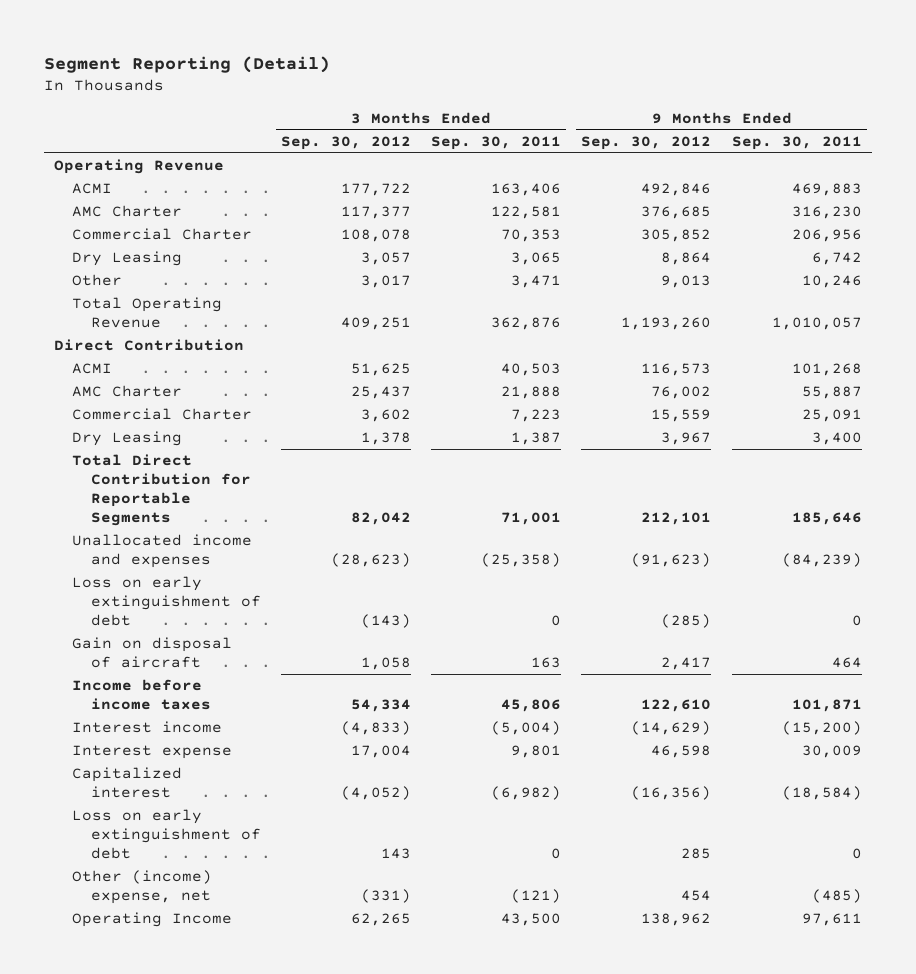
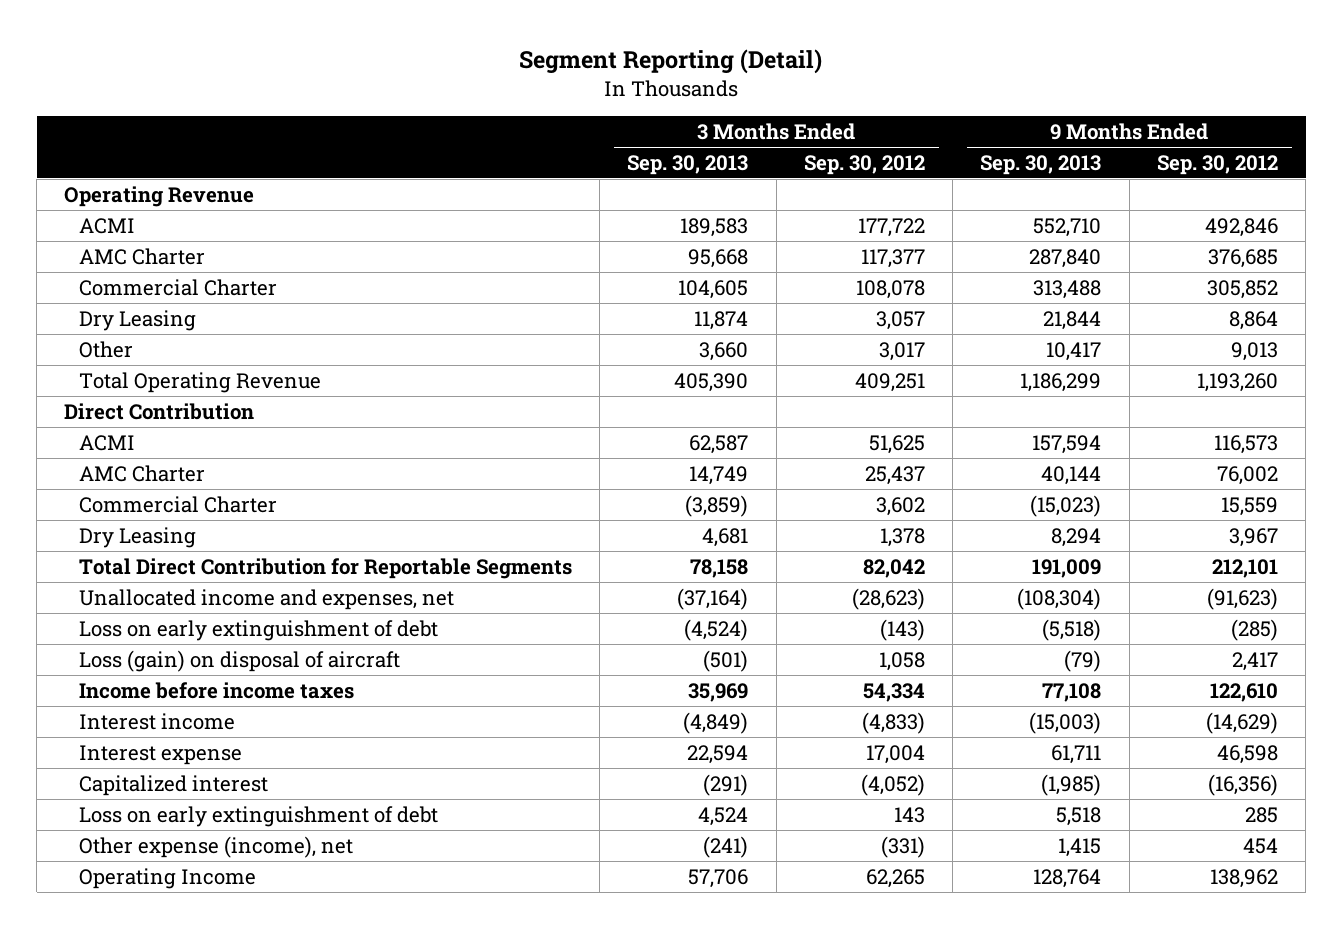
- | 3 Months Ended Sep. 30, 2012 | 3 Months Ended Sep. 30, 2011 | 9 Months Ended Sep. 30, 2012 | 9 Months Ended Sep. 30, 2011
+ | 3 Months Ended Sep. 30, 2013 | 3 Months Ended Sep. 30, 2012 | 9 Months Ended Sep. 30, 2013 | 9 Months Ended Sep. 30, 2012
- Unallocated income and expenses | (28,623) | (25,358) | (91,623) | (84,239)
+ Unallocated income and expenses, net | (37,164) | (28,623) | (108,304) | (91,623)
- Gain on disposal of aircraft | 1,058 | 163 | 2,417 | 464
+ Loss (gain) on disposal of aircraft | (501) | 1,058 | (79) | 2,417
- Other (income) expense, net | (331) | (121) | 454 | (485)
+ Other expense (income), net | (241) | (331) | 1,415 | 454

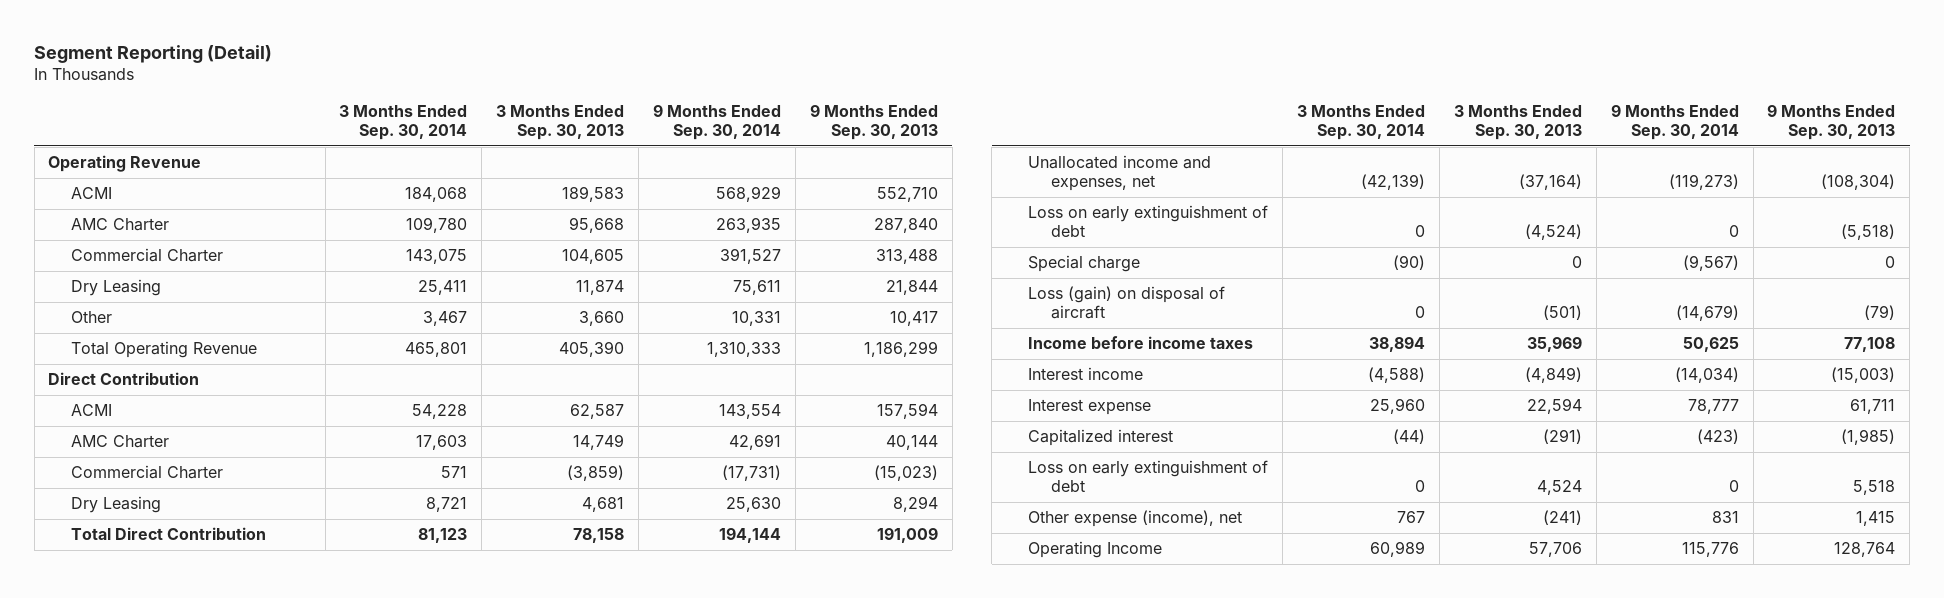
- | 3 Months Ended Sep. 30, 2013 | 3 Months Ended Sep. 30, 2012 | 9 Months Ended Sep. 30, 2013 | 9 Months Ended Sep. 30, 2012
+ | 3 Months Ended Sep. 30, 2014 | 3 Months Ended Sep. 30, 2013 | 9 Months Ended Sep. 30, 2014 | 9 Months Ended Sep. 30, 2013
- Total Direct Contribution for Reportable Segments | 78,158 | 82,042 | 191,009 | 212,101
+ Total Direct Contribution | 81,123 | 78,158 | 194,144 | 191,009
+ Special charge | (90) | 0 | (9,567) | 0

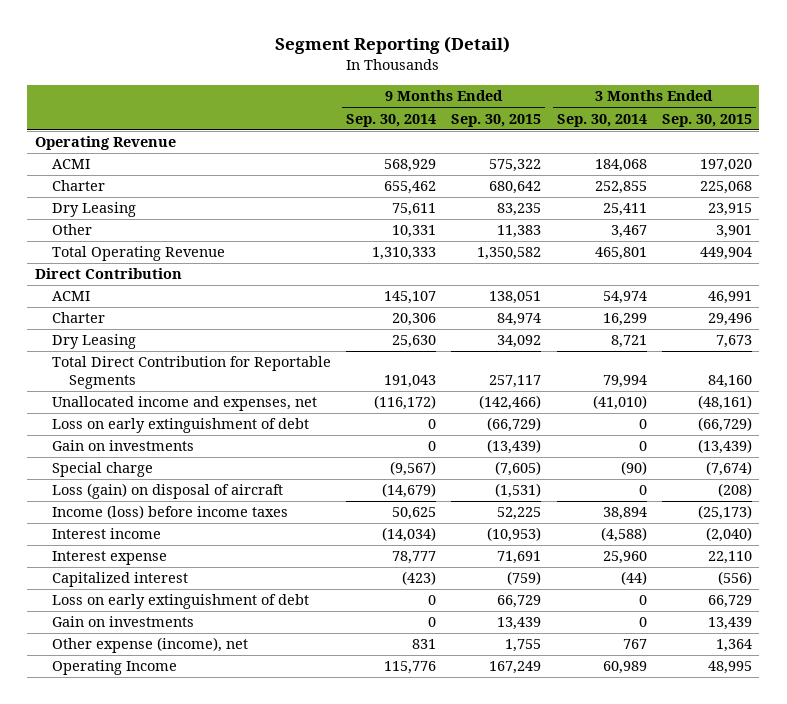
- | 3 Months Ended Sep. 30, 2014 | 3 Months Ended Sep. 30, 2013 | 9 Months Ended Sep. 30, 2014 | 9 Months Ended Sep. 30, 2013
+ | 9 Months Ended Sep. 30, 2014 | 9 Months Ended Sep. 30, 2015 | 3 Months Ended Sep. 30, 2014 | 3 Months Ended Sep. 30, 2015
- AMC Charter | 109,780 | 95,668 | 263,935 | 287,840
- Commercial Charter | 143,075 | 104,605 | 391,527 | 313,488
+ Charter | 655,462 | 680,642 | 252,855 | 225,068
- ACMI | 54,228 | 62,587 | 143,554 | 157,594
- AMC Charter | 17,603 | 14,749 | 42,691 | 40,144
- Commercial Charter | 571 | (3,859) | (17,731) | (15,023)
+ ACMI | 145,107 | 138,051 | 54,974 | 46,991
+ Charter | 20,306 | 84,974 | 16,299 | 29,496
- Total Direct Contribution | 81,123 | 78,158 | 194,144 | 191,009
- Unallocated income and expenses, net | (42,139) | (37,164) | (119,273) | (108,304)
+ Total Direct Contribution for Reportable Segments | 191,043 | 257,117 | 79,994 | 84,160
+ Unallocated income and expenses, net | (116,172) | (142,466) | (41,010) | (48,161)
+ Gain on investments | 0 | (13,439) | 0 | (13,439)
- Income before income taxes | 38,894 | 35,969 | 50,625 | 77,108
+ Income (loss) before income taxes | 50,625 | 52,225 | 38,894 | (25,173)
+ Gain on investments | 0 | 13,439 | 0 | 13,439

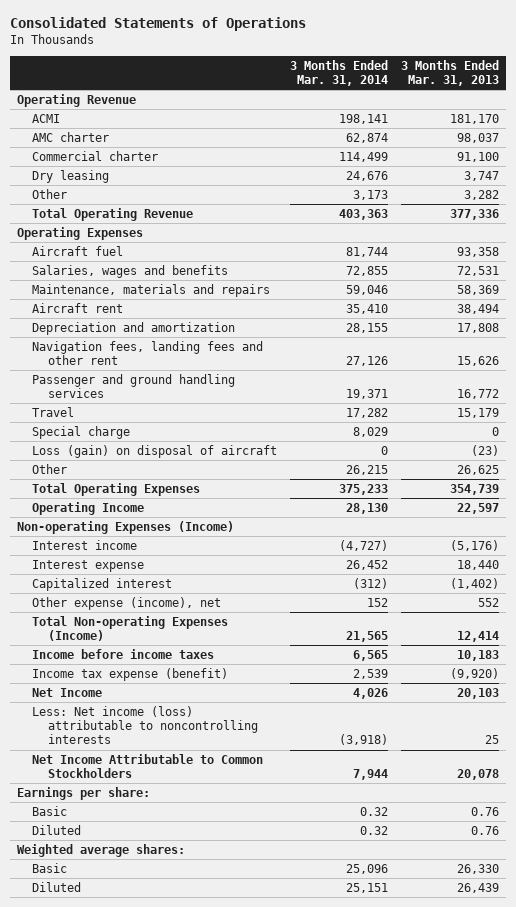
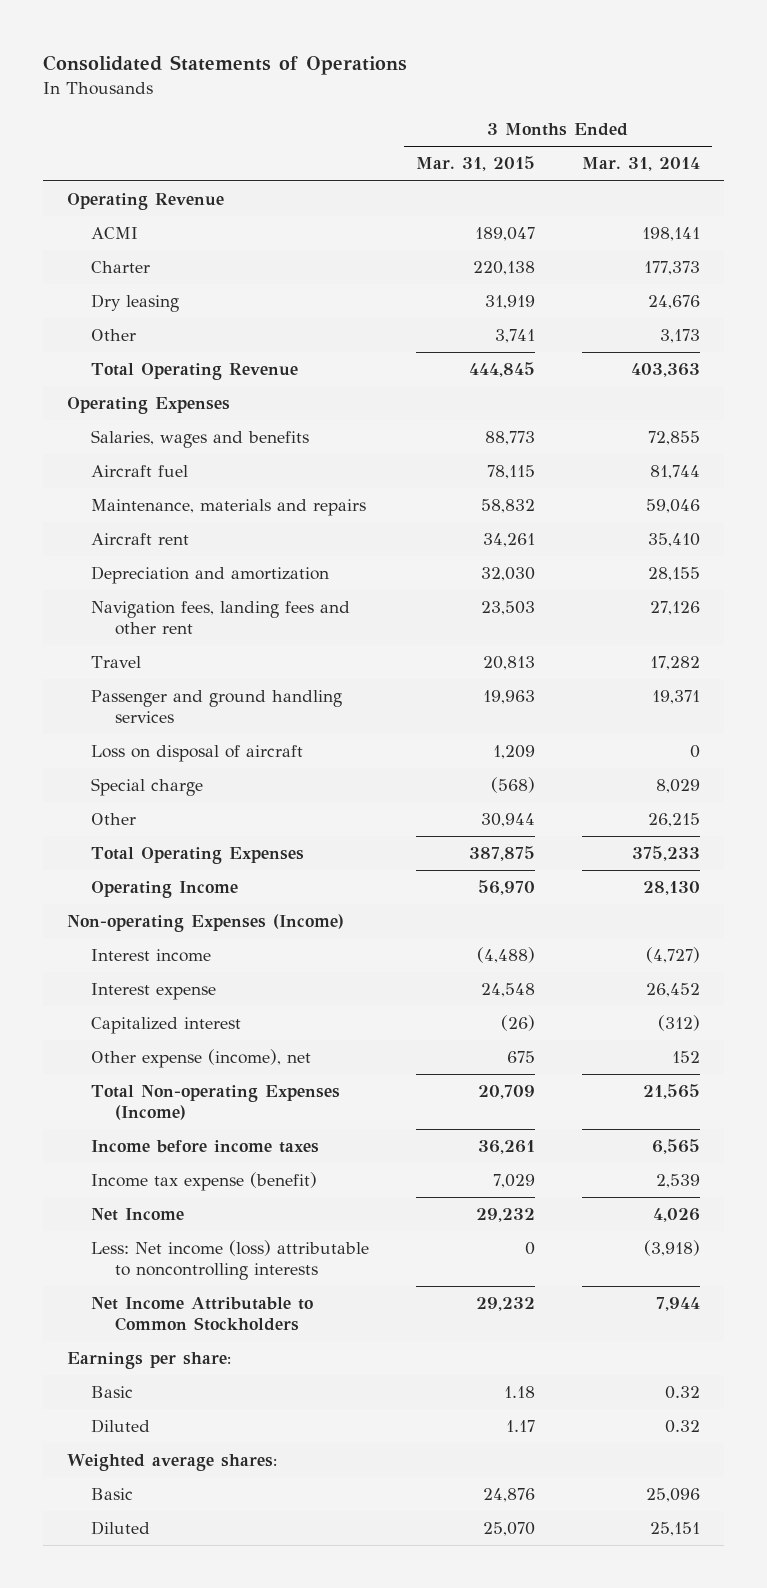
- | 3 Months Ended Mar. 31, 2014 | 3 Months Ended Mar. 31, 2013
+ | 3 Months Ended Mar. 31, 2015 | 3 Months Ended Mar. 31, 2014
- AMC charter | 62,874 | 98,037
- Commercial charter | 114,499 | 91,100
+ Charter | 220,138 | 177,373
moved down: Aircraft fuel | 78,115 | 81,744
moved down: Passenger and ground handling services | 19,963 | 19,371
+ Loss on disposal of aircraft | 1,209 | 0
- Loss (gain) on disposal of aircraft | 0 | (23)

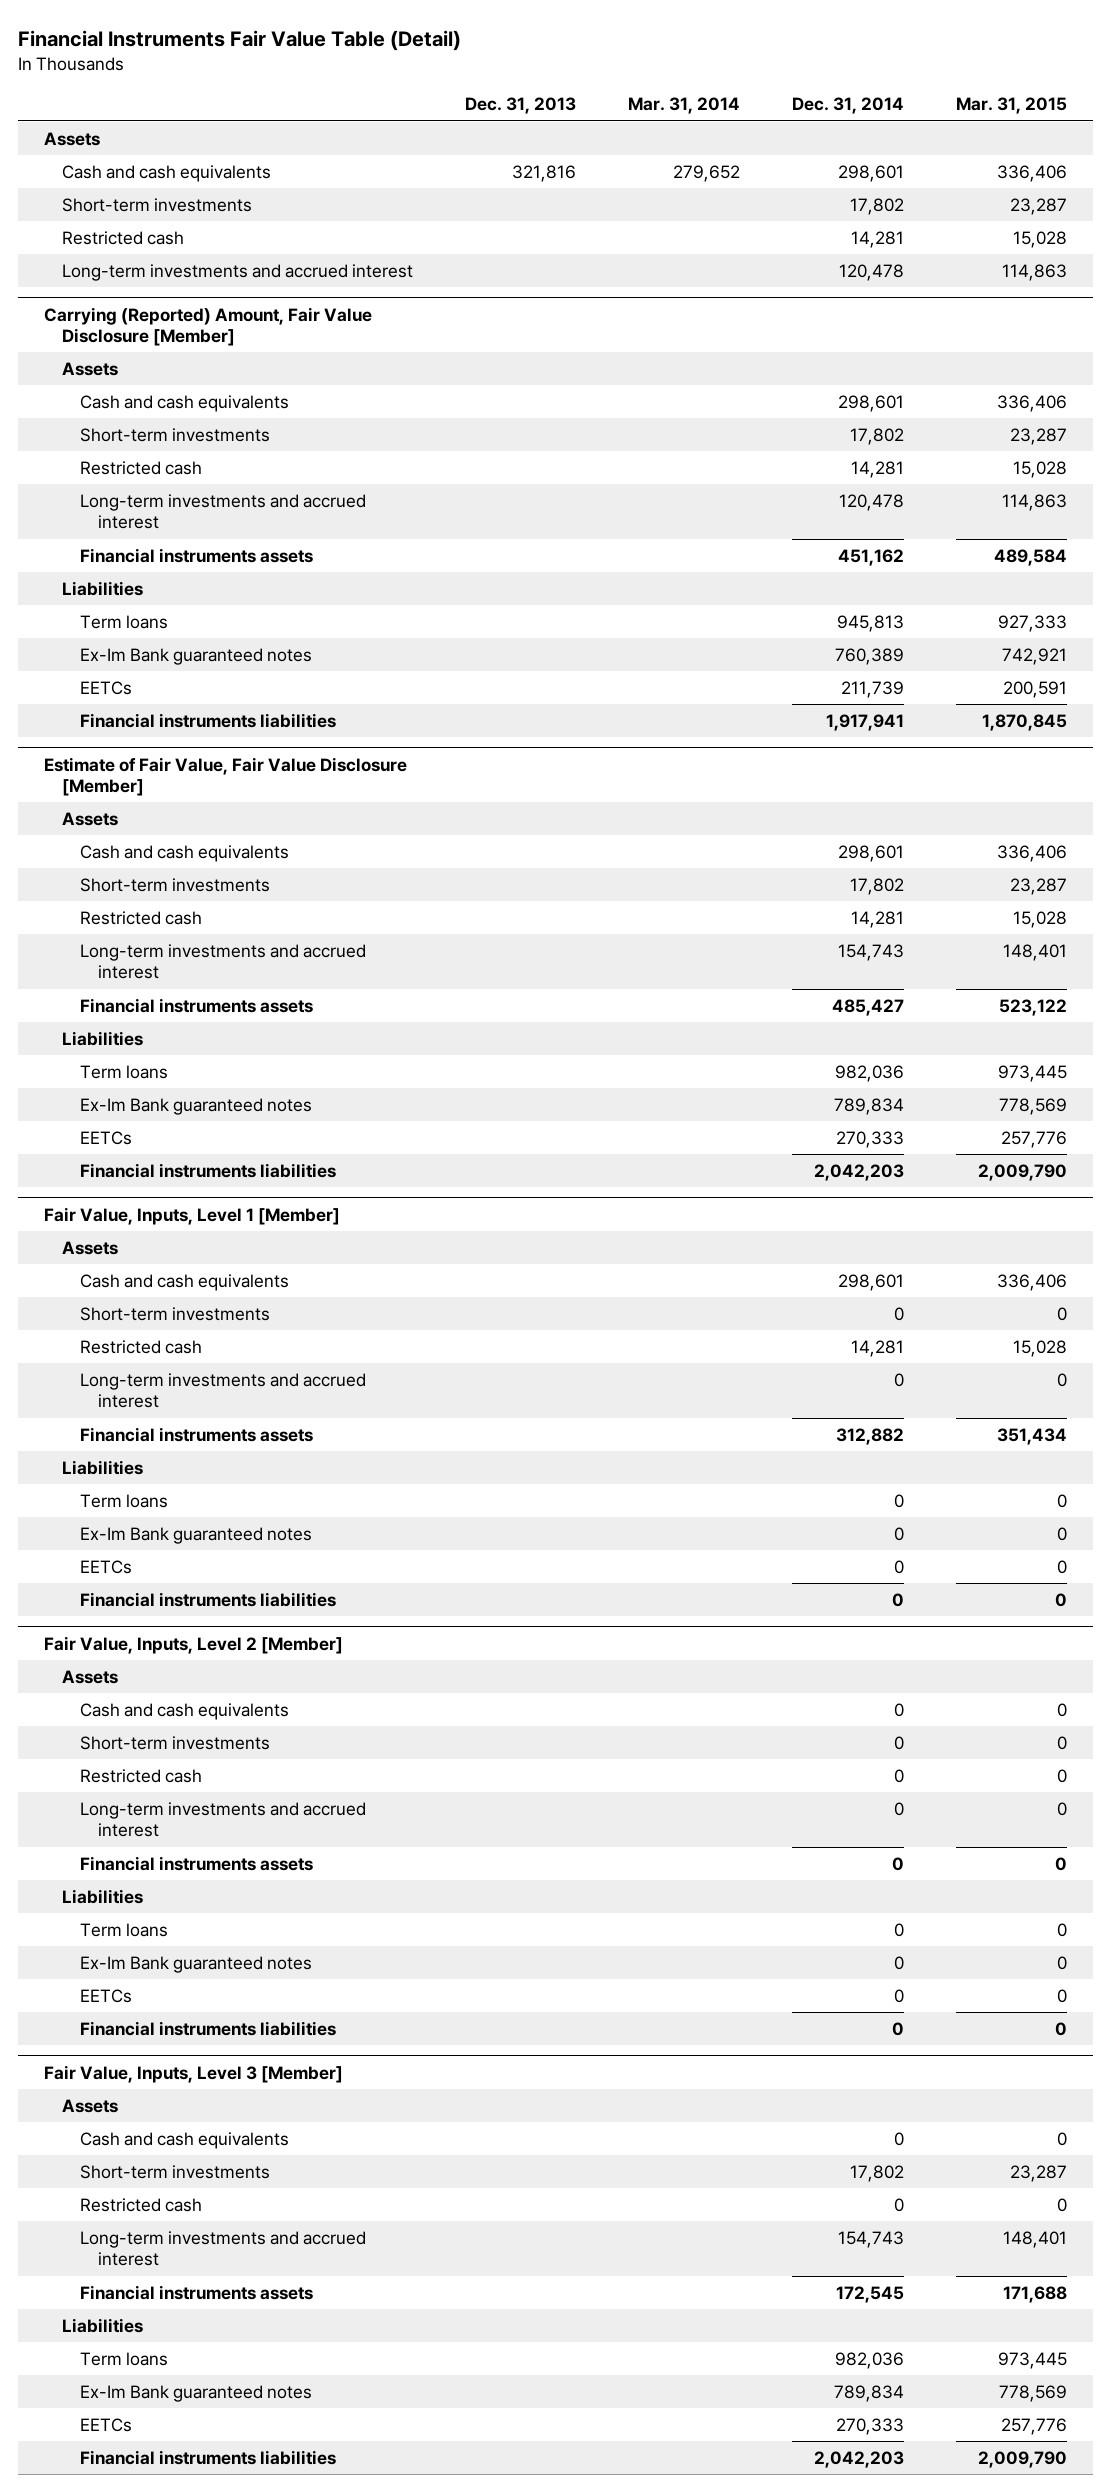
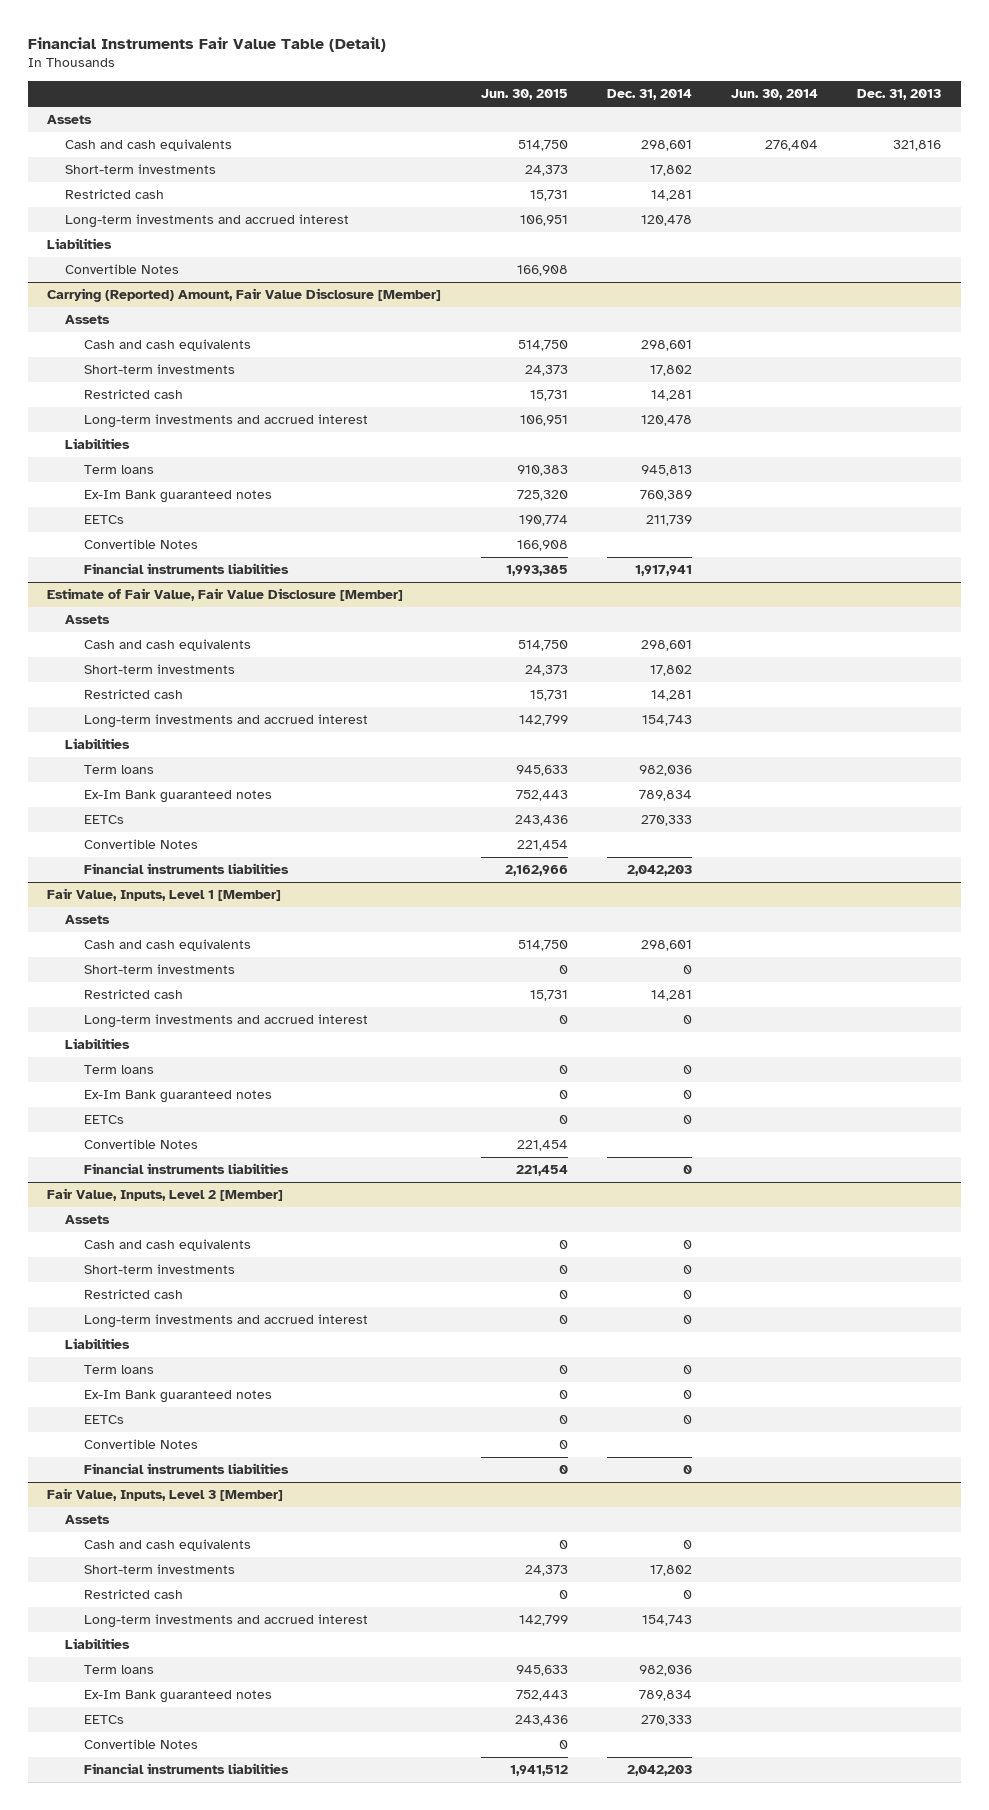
- | Dec. 31, 2013 | Mar. 31, 2014 | Dec. 31, 2014 | Mar. 31, 2015
+ | Jun. 30, 2015 | Dec. 31, 2014 | Jun. 30, 2014 | Dec. 31, 2013
+ Liabilities
+ Convertible Notes | 166,908 | | |
@ Carrying (Reported) Amount, Fair Value Disclosure [Member]
- Financial instruments assets | | | 451,162 | 489,584
+ Convertible Notes | 166,908 | | |
@ Estimate of Fair Value, Fair Value Disclosure [Member]
- Financial instruments assets | | | 485,427 | 523,122
+ Convertible Notes | 221,454 | | |
@ Fair Value, Inputs, Level 1 [Member]
- Financial instruments assets | | | 312,882 | 351,434
+ Convertible Notes | 221,454 | | |
@ Fair Value, Inputs, Level 2 [Member]
- Financial instruments assets | | | 0 | 0
+ Convertible Notes | 0 | | |
@ Fair Value, Inputs, Level 3 [Member]
- Financial instruments assets | | | 172,545 | 171,688
+ Convertible Notes | 0 | | |

